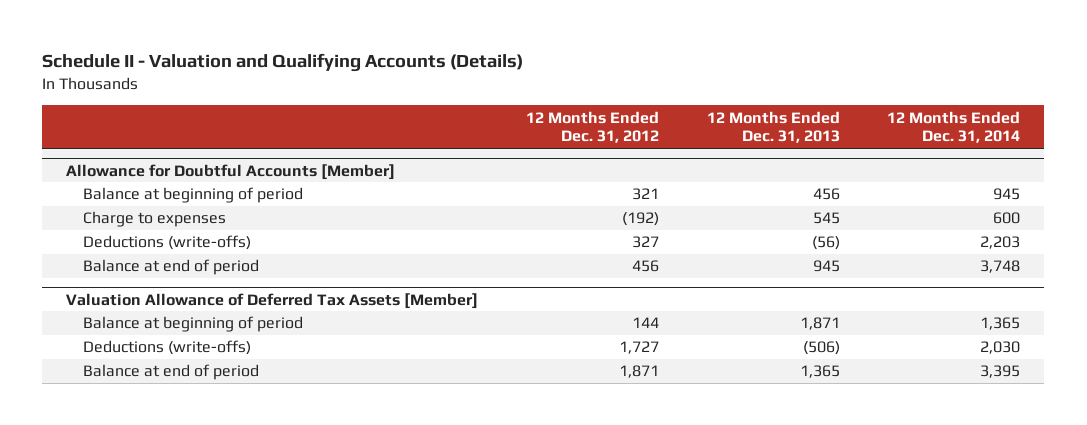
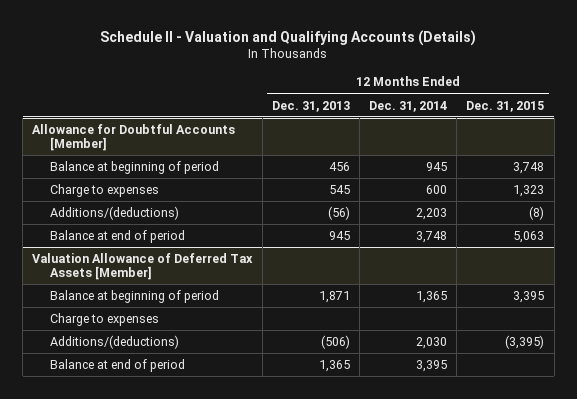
- | 12 Months Ended Dec. 31, 2012 | 12 Months Ended Dec. 31, 2013 | 12 Months Ended Dec. 31, 2014
+ | 12 Months Ended Dec. 31, 2013 | 12 Months Ended Dec. 31, 2014 | 12 Months Ended Dec. 31, 2015
@ Allowance for Doubtful Accounts [Member]
- Deductions (write-offs) | 327 | (56) | 2,203
+ Additions/(deductions) | (56) | 2,203 | (8)
@ Valuation Allowance of Deferred Tax Assets [Member]
- Deductions (write-offs) | 1,727 | (506) | 2,030
+ Charge to expenses
+ Additions/(deductions) | (506) | 2,030 | (3,395)

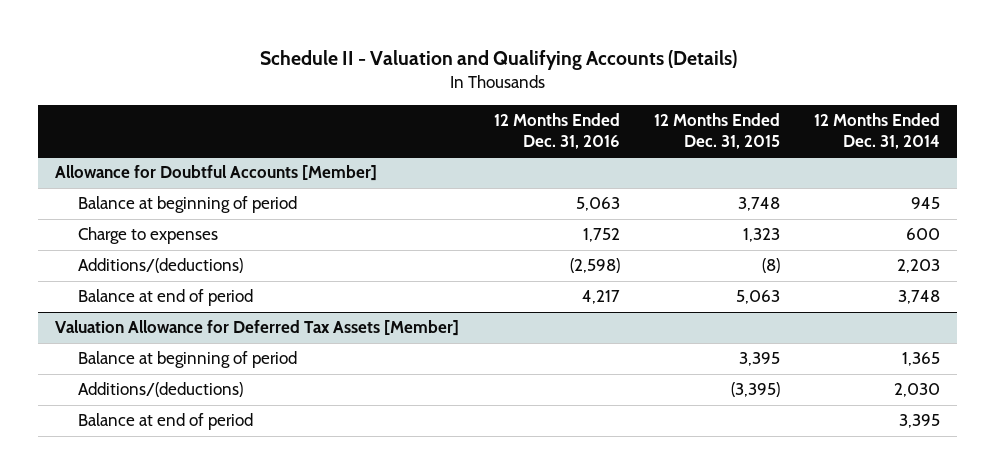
- | 12 Months Ended Dec. 31, 2013 | 12 Months Ended Dec. 31, 2014 | 12 Months Ended Dec. 31, 2015
+ | 12 Months Ended Dec. 31, 2016 | 12 Months Ended Dec. 31, 2015 | 12 Months Ended Dec. 31, 2014
- Valuation Allowance of Deferred Tax Assets [Member]
+ Valuation Allowance for Deferred Tax Assets [Member]
- Charge to expenses

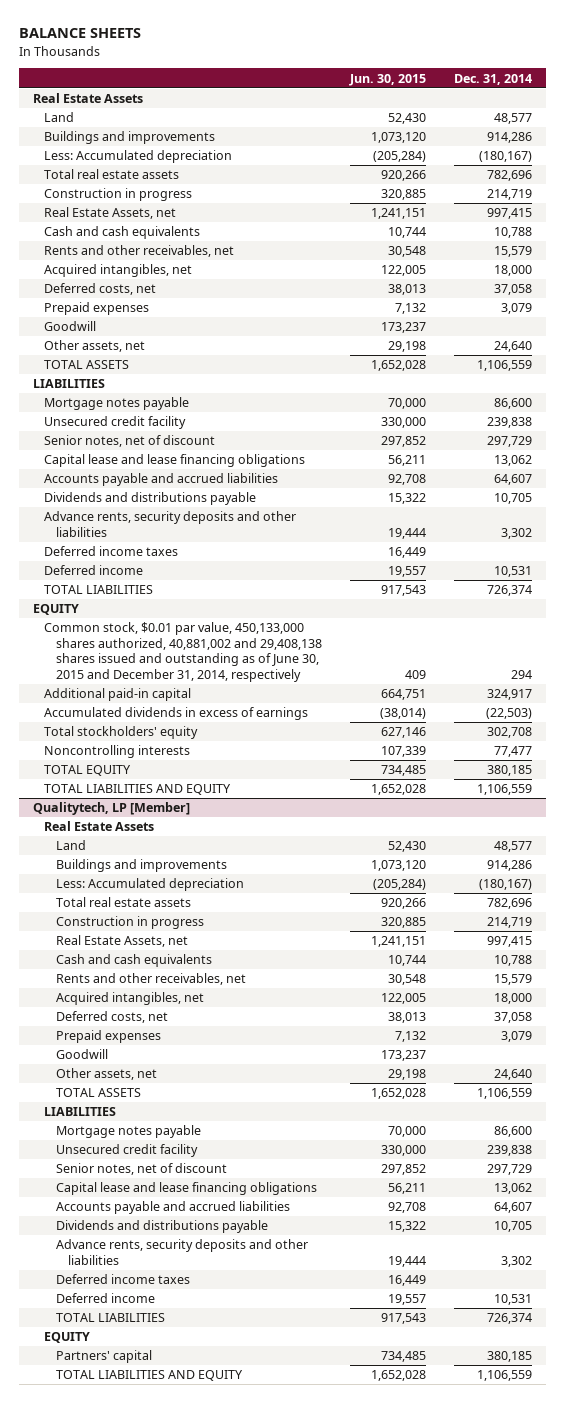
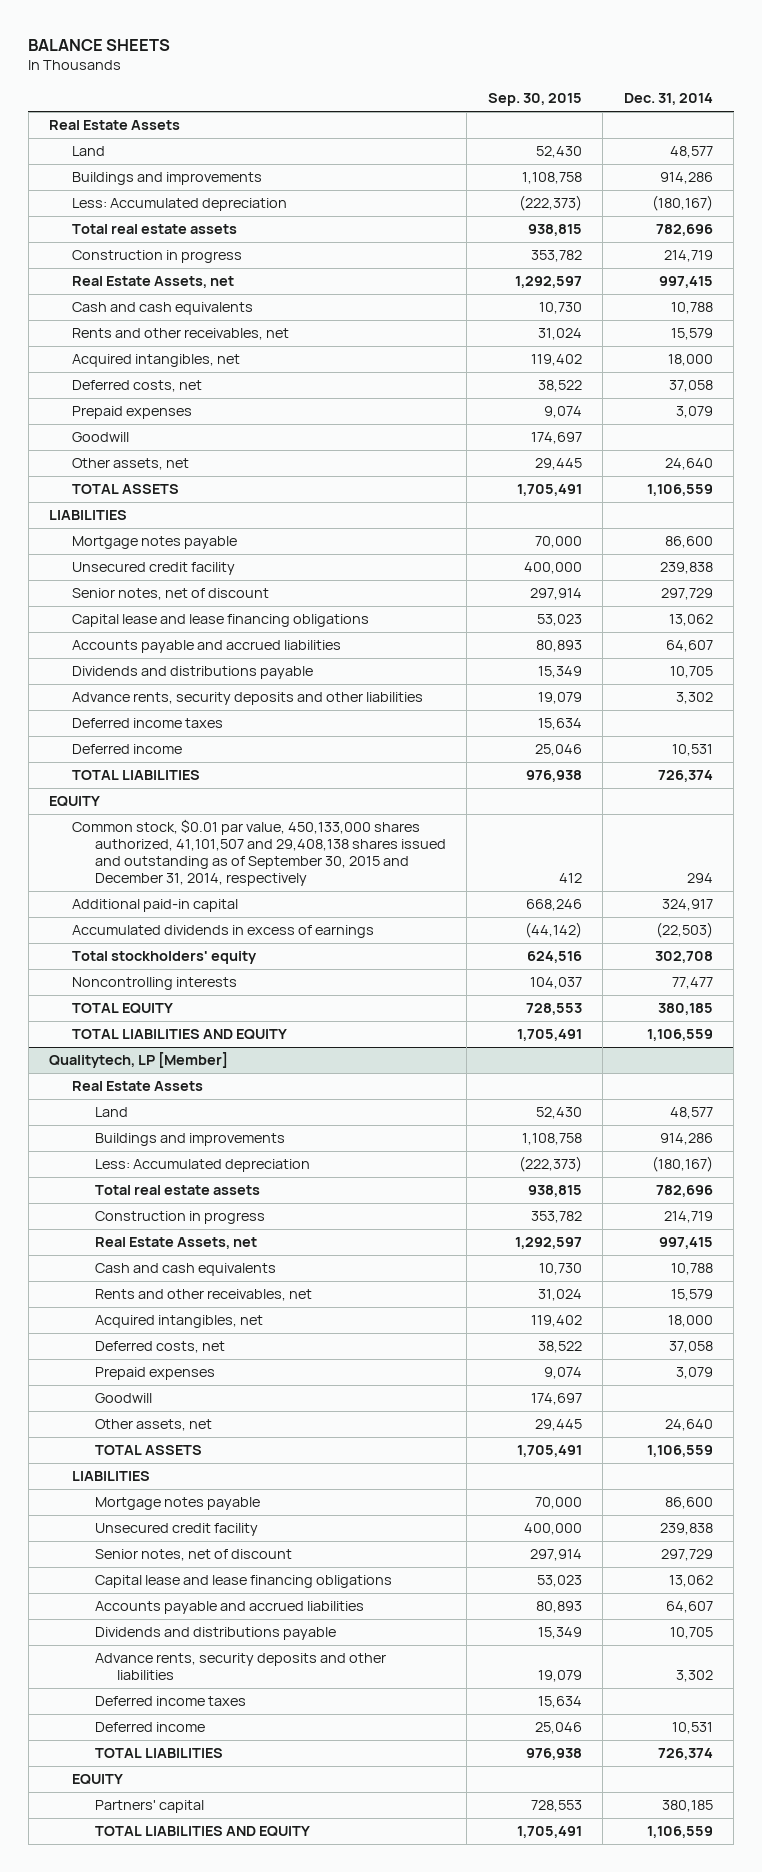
- | Jun. 30, 2015 | Dec. 31, 2014
+ | Sep. 30, 2015 | Dec. 31, 2014
- Common stock, $0.01 par value, 450,133,000 shares authorized, 40,881,002 and 29,408,138 shares issued and outstanding as of June 30, 2015 and December 31, 2014, respectively | 409 | 294
+ Common stock, $0.01 par value, 450,133,000 shares authorized, 41,101,507 and 29,408,138 shares issued and outstanding as of September 30, 2015 and December 31, 2014, respectively | 412 | 294

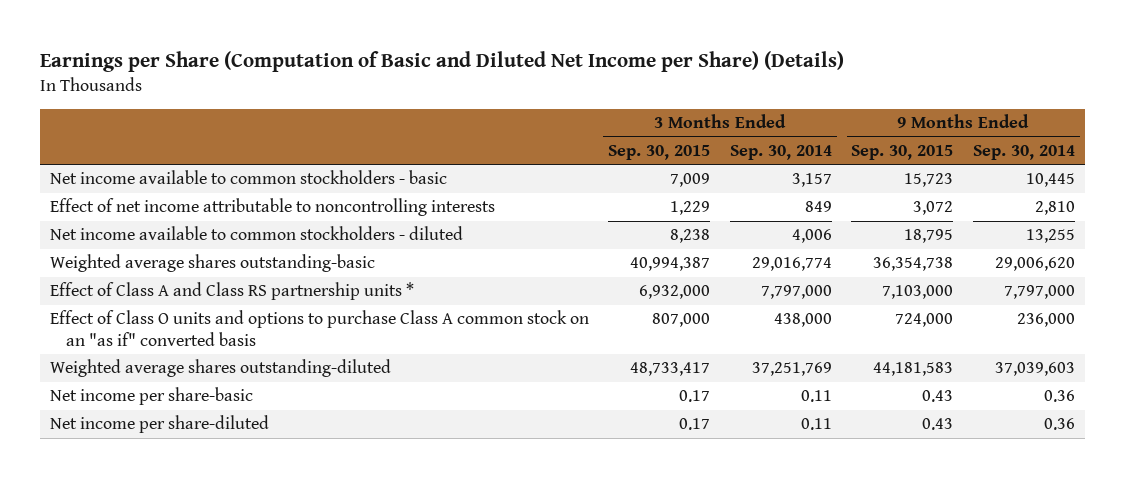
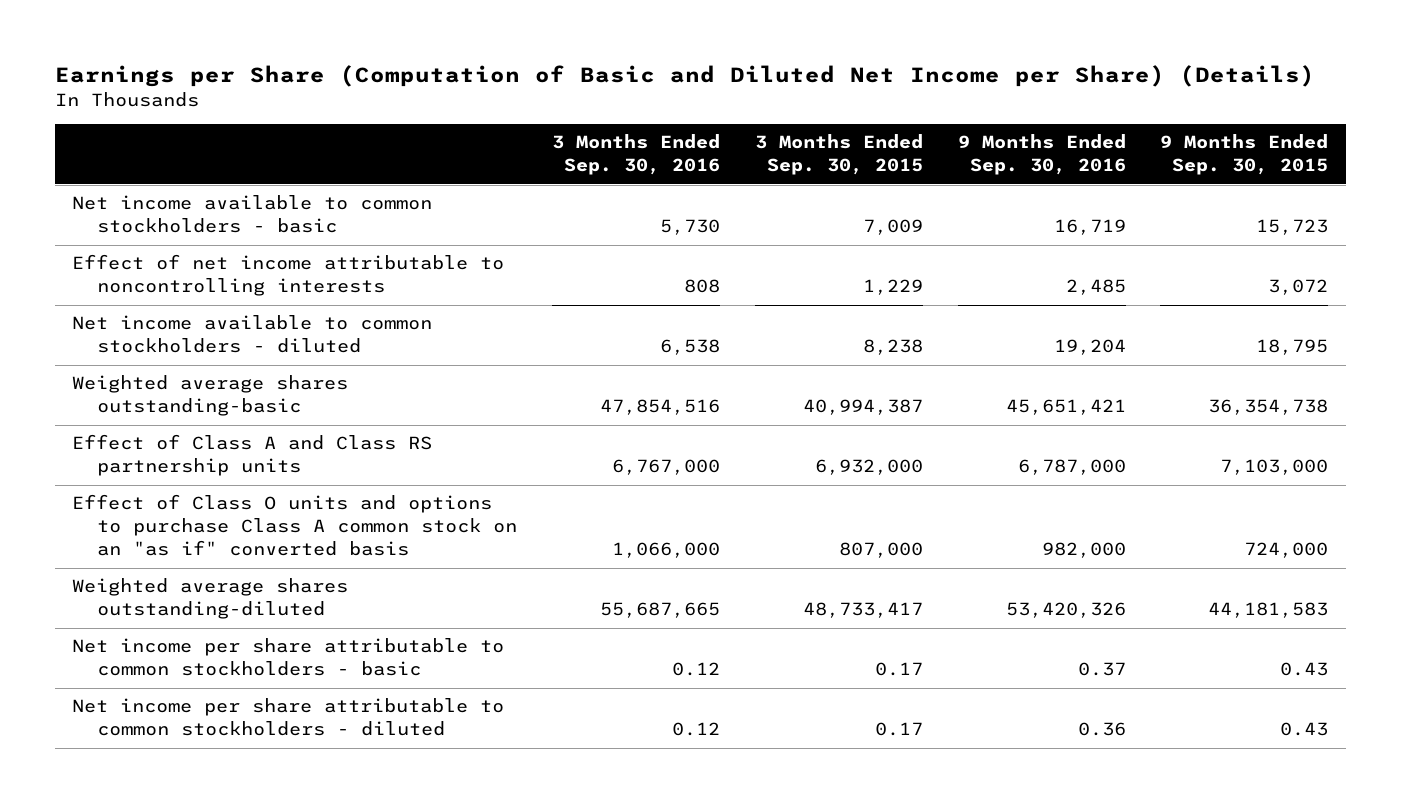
- | 3 Months Ended Sep. 30, 2015 | 3 Months Ended Sep. 30, 2014 | 9 Months Ended Sep. 30, 2015 | 9 Months Ended Sep. 30, 2014
+ | 3 Months Ended Sep. 30, 2016 | 3 Months Ended Sep. 30, 2015 | 9 Months Ended Sep. 30, 2016 | 9 Months Ended Sep. 30, 2015
- Effect of Class A and Class RS partnership units * | 6,932,000 | 7,797,000 | 7,103,000 | 7,797,000
+ Effect of Class A and Class RS partnership units | 6,767,000 | 6,932,000 | 6,787,000 | 7,103,000
- Net income per share-basic | 0.17 | 0.11 | 0.43 | 0.36
- Net income per share-diluted | 0.17 | 0.11 | 0.43 | 0.36
+ Net income per share attributable to common stockholders - basic | 0.12 | 0.17 | 0.37 | 0.43
+ Net income per share attributable to common stockholders - diluted | 0.12 | 0.17 | 0.36 | 0.43

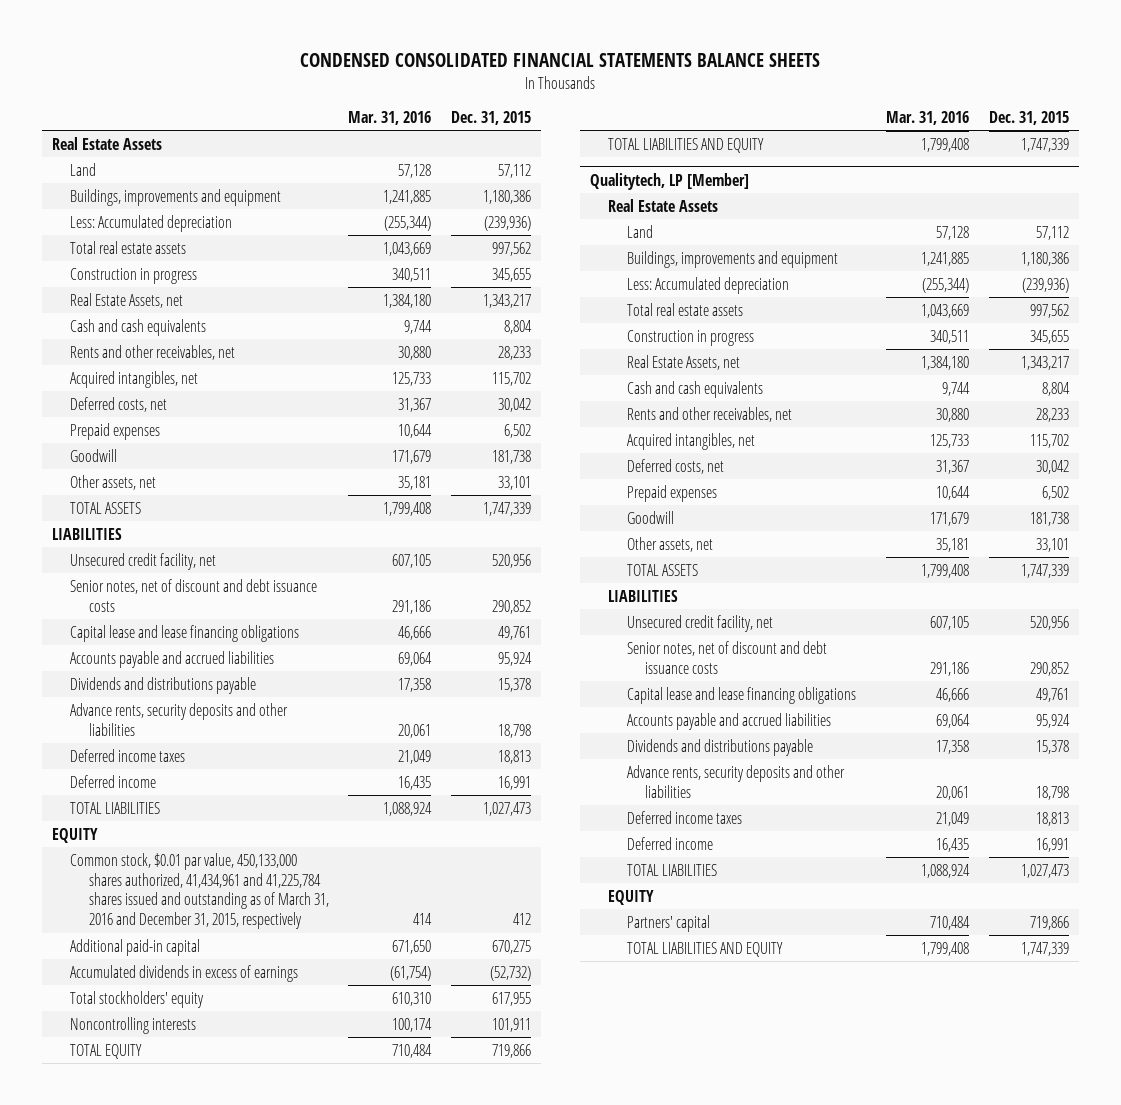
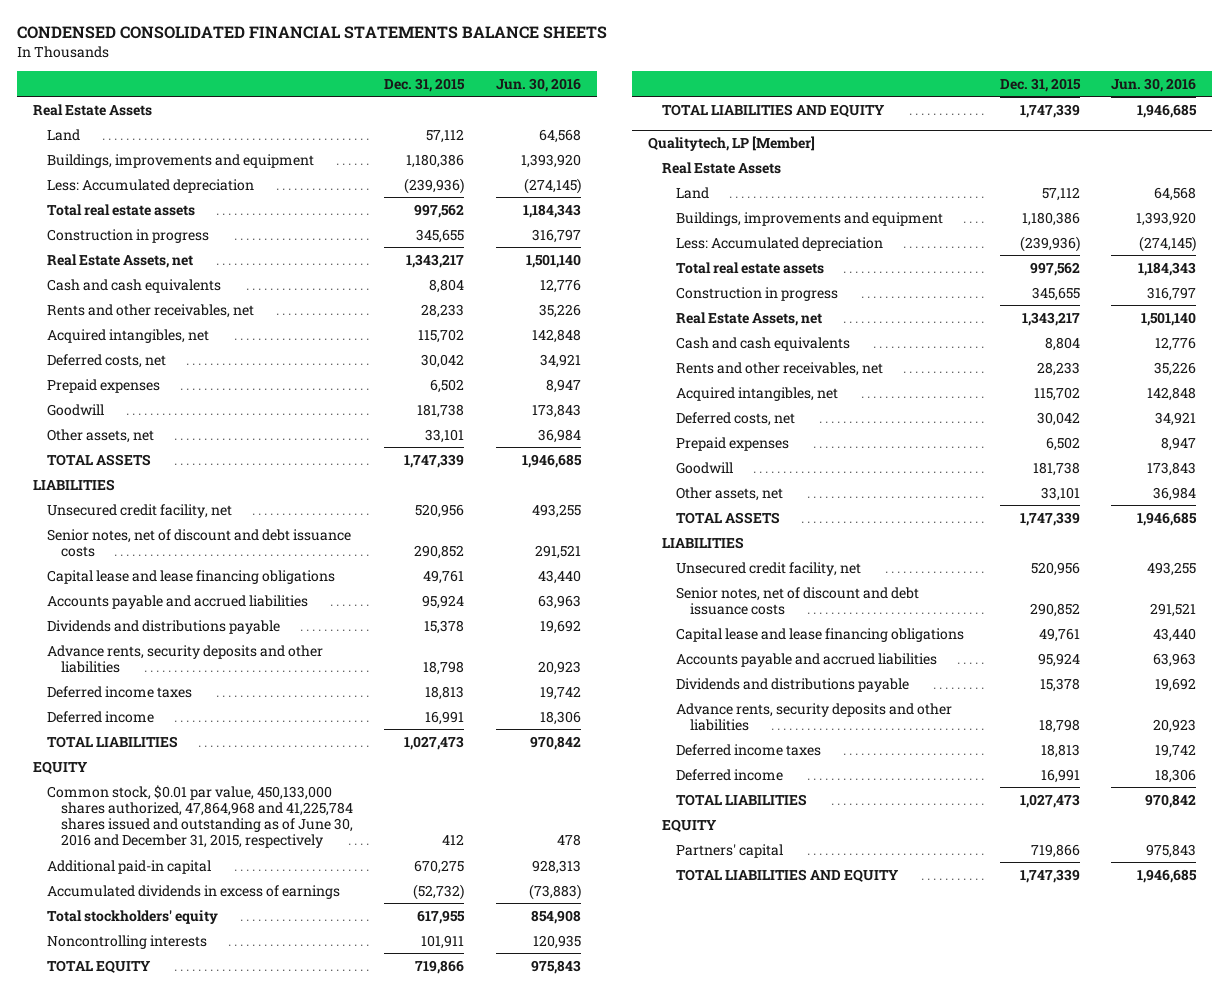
- | Mar. 31, 2016 | Dec. 31, 2015
+ | Dec. 31, 2015 | Jun. 30, 2016
- Common stock, $0.01 par value, 450,133,000 shares authorized, 41,434,961 and 41,225,784 shares issued and outstanding as of March 31, 2016 and December 31, 2015, respectively | 414 | 412
+ Common stock, $0.01 par value, 450,133,000 shares authorized, 47,864,968 and 41,225,784 shares issued and outstanding as of June 30, 2016 and December 31, 2015, respectively | 412 | 478

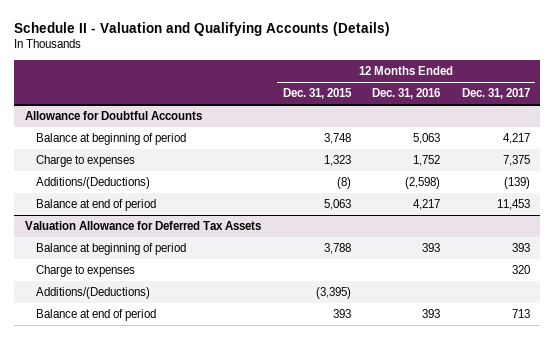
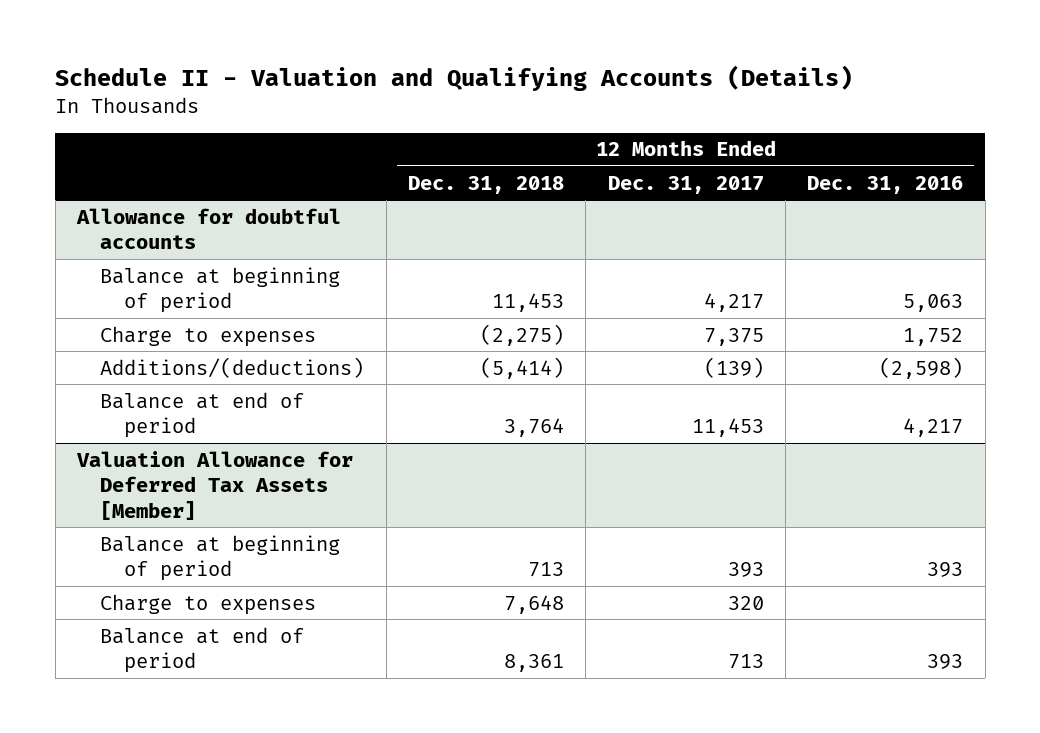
- | 12 Months Ended Dec. 31, 2015 | 12 Months Ended Dec. 31, 2016 | 12 Months Ended Dec. 31, 2017
+ | 12 Months Ended Dec. 31, 2018 | 12 Months Ended Dec. 31, 2017 | 12 Months Ended Dec. 31, 2016
- Allowance for Doubtful Accounts
+ Allowance for doubtful accounts
- Additions/(Deductions) | (8) | (2,598) | (139)
+ Additions/(deductions) | (5,414) | (139) | (2,598)
- Valuation Allowance for Deferred Tax Assets
+ Valuation Allowance for Deferred Tax Assets [Member]
- Additions/(Deductions) | (3,395) | |

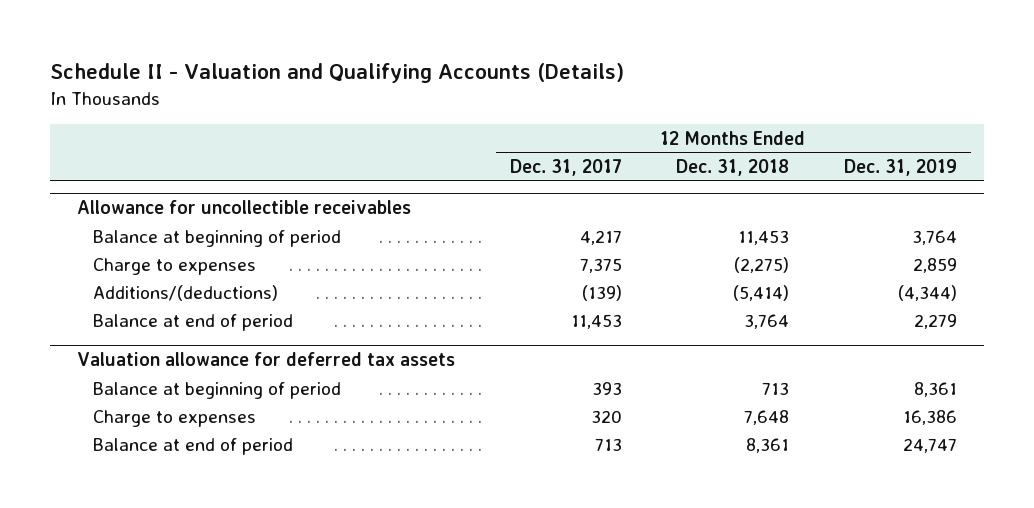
- | 12 Months Ended Dec. 31, 2018 | 12 Months Ended Dec. 31, 2017 | 12 Months Ended Dec. 31, 2016
+ | 12 Months Ended Dec. 31, 2017 | 12 Months Ended Dec. 31, 2018 | 12 Months Ended Dec. 31, 2019
- Allowance for doubtful accounts
+ Allowance for uncollectible receivables
- Valuation Allowance for Deferred Tax Assets [Member]
+ Valuation allowance for deferred tax assets

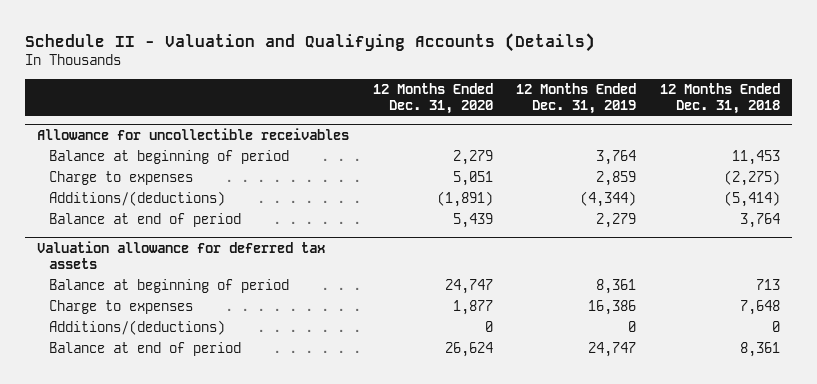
- | 12 Months Ended Dec. 31, 2017 | 12 Months Ended Dec. 31, 2018 | 12 Months Ended Dec. 31, 2019
+ | 12 Months Ended Dec. 31, 2020 | 12 Months Ended Dec. 31, 2019 | 12 Months Ended Dec. 31, 2018
@ Valuation allowance for deferred tax assets
+ Additions/(deductions) | 0 | 0 | 0

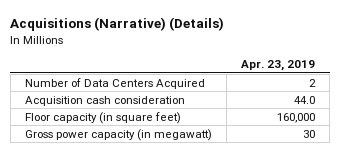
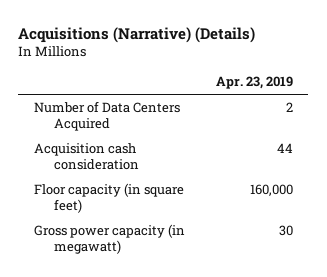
- Acquisition cash consideration | 44.0
+ Acquisition cash consideration | 44

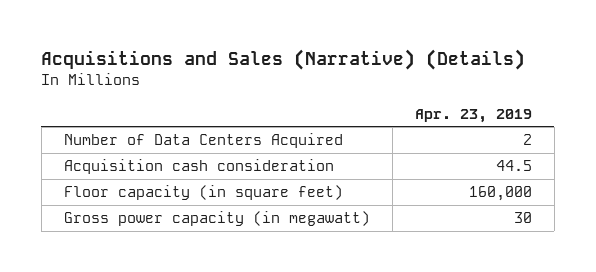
- Acquisitions (Narrative) (Details)
+ Acquisitions and Sales (Narrative) (Details)
- Acquisition cash consideration | 44
+ Acquisition cash consideration | 44.5

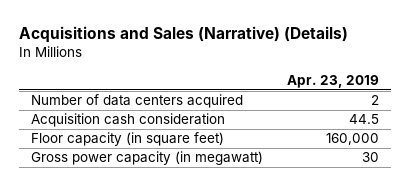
- Number of Data Centers Acquired | 2
+ Number of data centers acquired | 2

